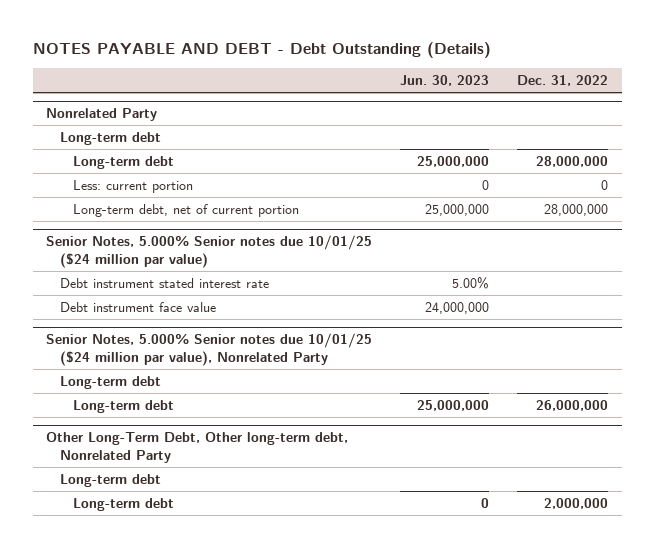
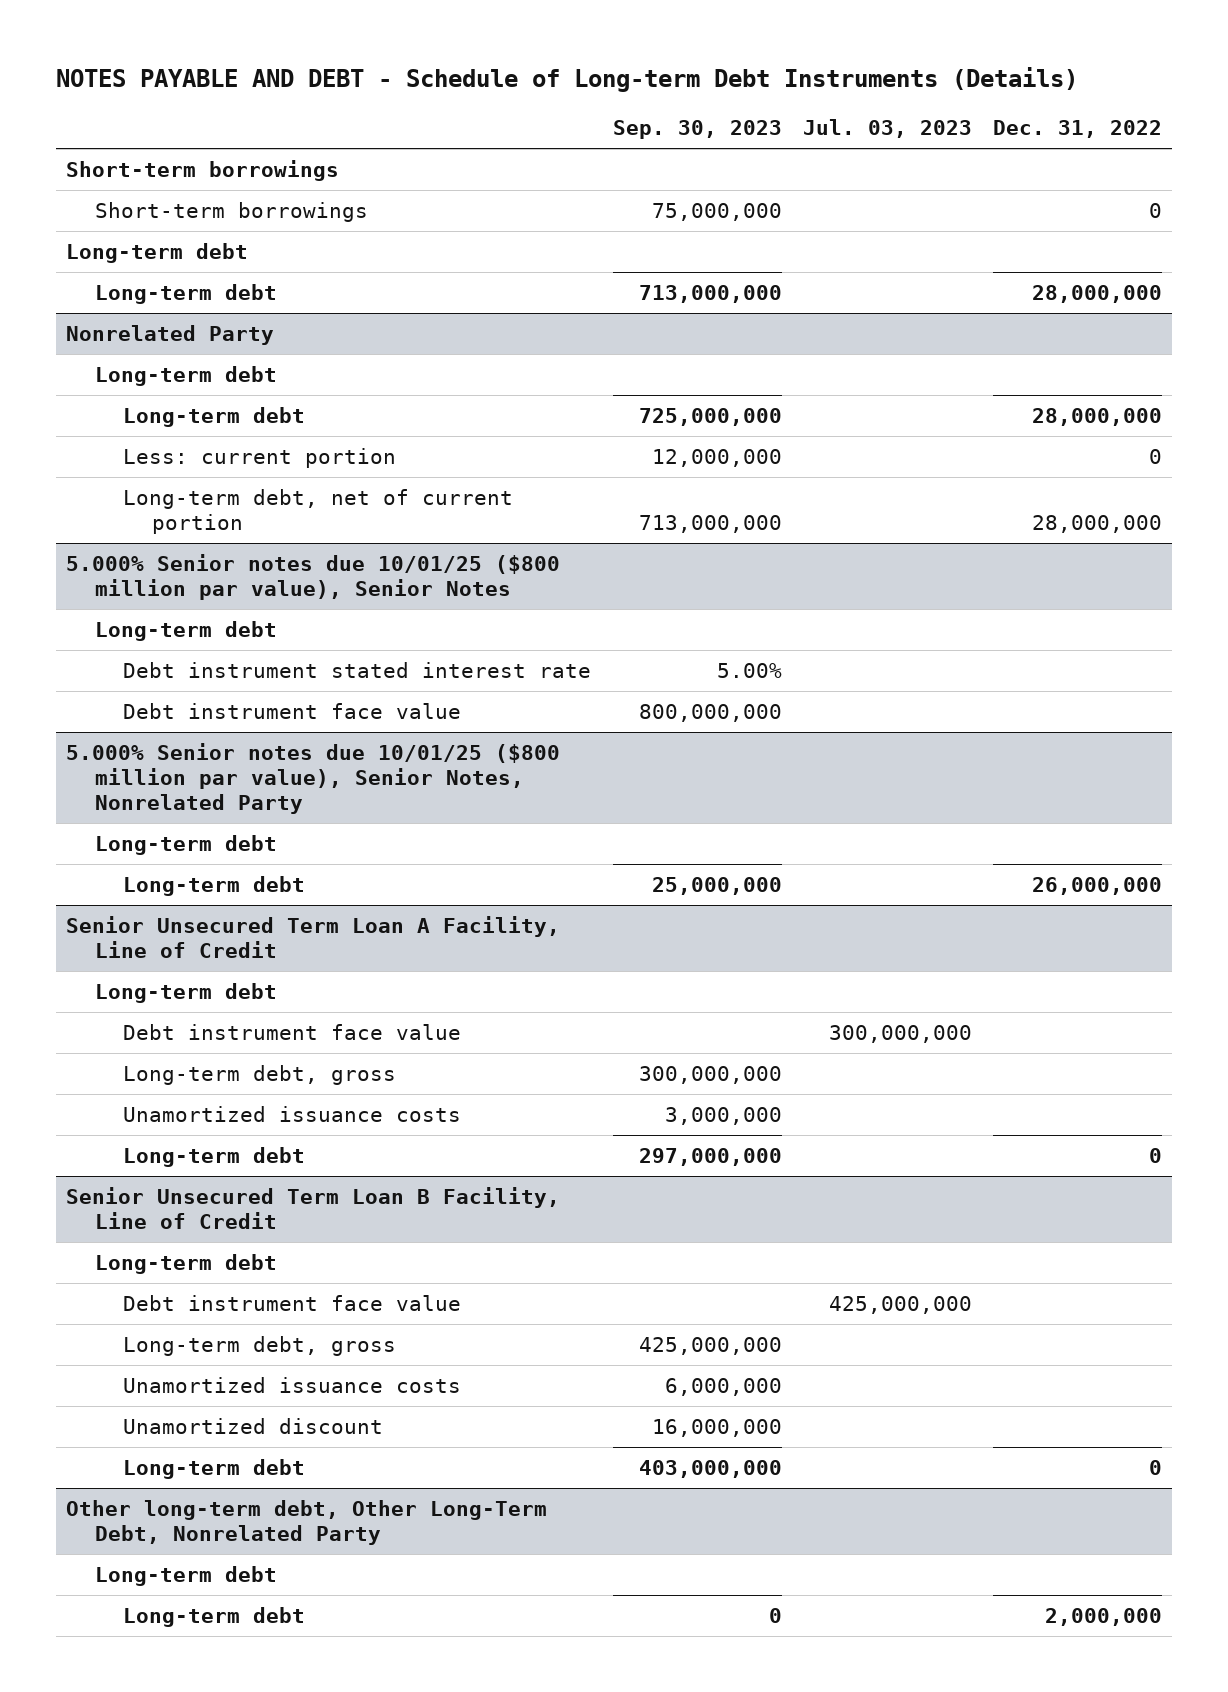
- NOTES PAYABLE AND DEBT - Debt Outstanding (Details)
+ NOTES PAYABLE AND DEBT - Schedule of Long-term Debt Instruments (Details)
- | Jun. 30, 2023 | Dec. 31, 2022
+ | Sep. 30, 2023 | Jul. 03, 2023 | Dec. 31, 2022
+ Short-term borrowings
+ Short-term borrowings | 75,000,000 | | 0
+ Long-term debt
+ Long-term debt | 713,000,000 | | 28,000,000
- Senior Notes, 5.000% Senior notes due 10/01/25 ($24 million par value)
+ 5.000% Senior notes due 10/01/25 ($800 million par value), Senior Notes
+ Long-term debt
- Senior Notes, 5.000% Senior notes due 10/01/25 ($24 million par value), Nonrelated Party
+ 5.000% Senior notes due 10/01/25 ($800 million par value), Senior Notes, Nonrelated Party
- Other Long-Term Debt, Other long-term debt, Nonrelated Party
+ Senior Unsecured Term Loan A Facility, Line of Credit
+ Long-term debt
+ Debt instrument face value | | 300,000,000 |
+ Long-term debt, gross | 300,000,000 | |
+ Unamortized issuance costs | 3,000,000 | |
+ Long-term debt | 297,000,000 | | 0
+ Senior Unsecured Term Loan B Facility, Line of Credit
+ Long-term debt
+ Debt instrument face value | | 425,000,000 |
+ Long-term debt, gross | 425,000,000 | |
+ Unamortized issuance costs | 6,000,000 | |
+ Unamortized discount | 16,000,000 | |
+ Long-term debt | 403,000,000 | | 0
+ Other long-term debt, Other Long-Term Debt, Nonrelated Party

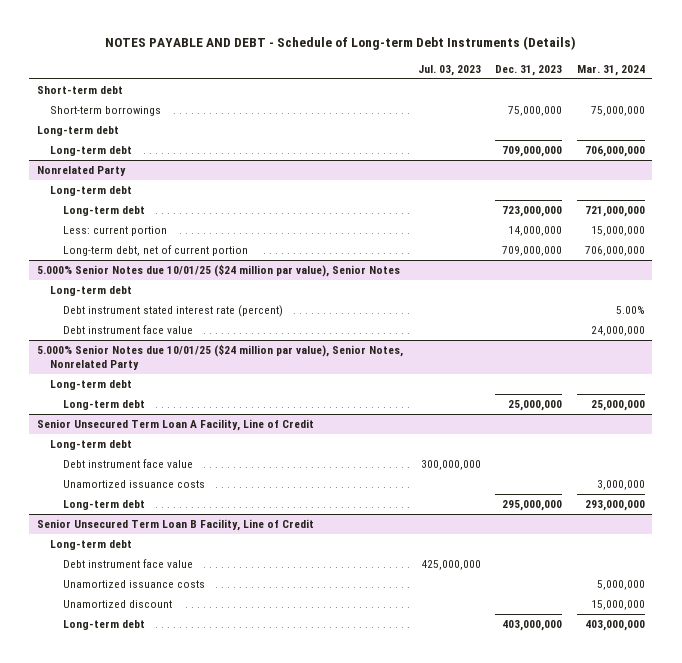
- | Sep. 30, 2023 | Jul. 03, 2023 | Dec. 31, 2022
+ | Jul. 03, 2023 | Dec. 31, 2023 | Mar. 31, 2024
- Short-term borrowings
+ Short-term debt
- 5.000% Senior notes due 10/01/25 ($800 million par value), Senior Notes
+ 5.000% Senior Notes due 10/01/25 ($24 million par value), Senior Notes
- Debt instrument stated interest rate | 5.00% | |
+ Debt instrument stated interest rate (percent) | | | 5.00%
- 5.000% Senior notes due 10/01/25 ($800 million par value), Senior Notes, Nonrelated Party
+ 5.000% Senior Notes due 10/01/25 ($24 million par value), Senior Notes, Nonrelated Party
@ Senior Unsecured Term Loan A Facility, Line of Credit
- Long-term debt, gross | 300,000,000 | |
@ Senior Unsecured Term Loan B Facility, Line of Credit
- Long-term debt, gross | 425,000,000 | |
- Other long-term debt, Other Long-Term Debt, Nonrelated Party
- Long-term debt
- Long-term debt | 0 | | 2,000,000

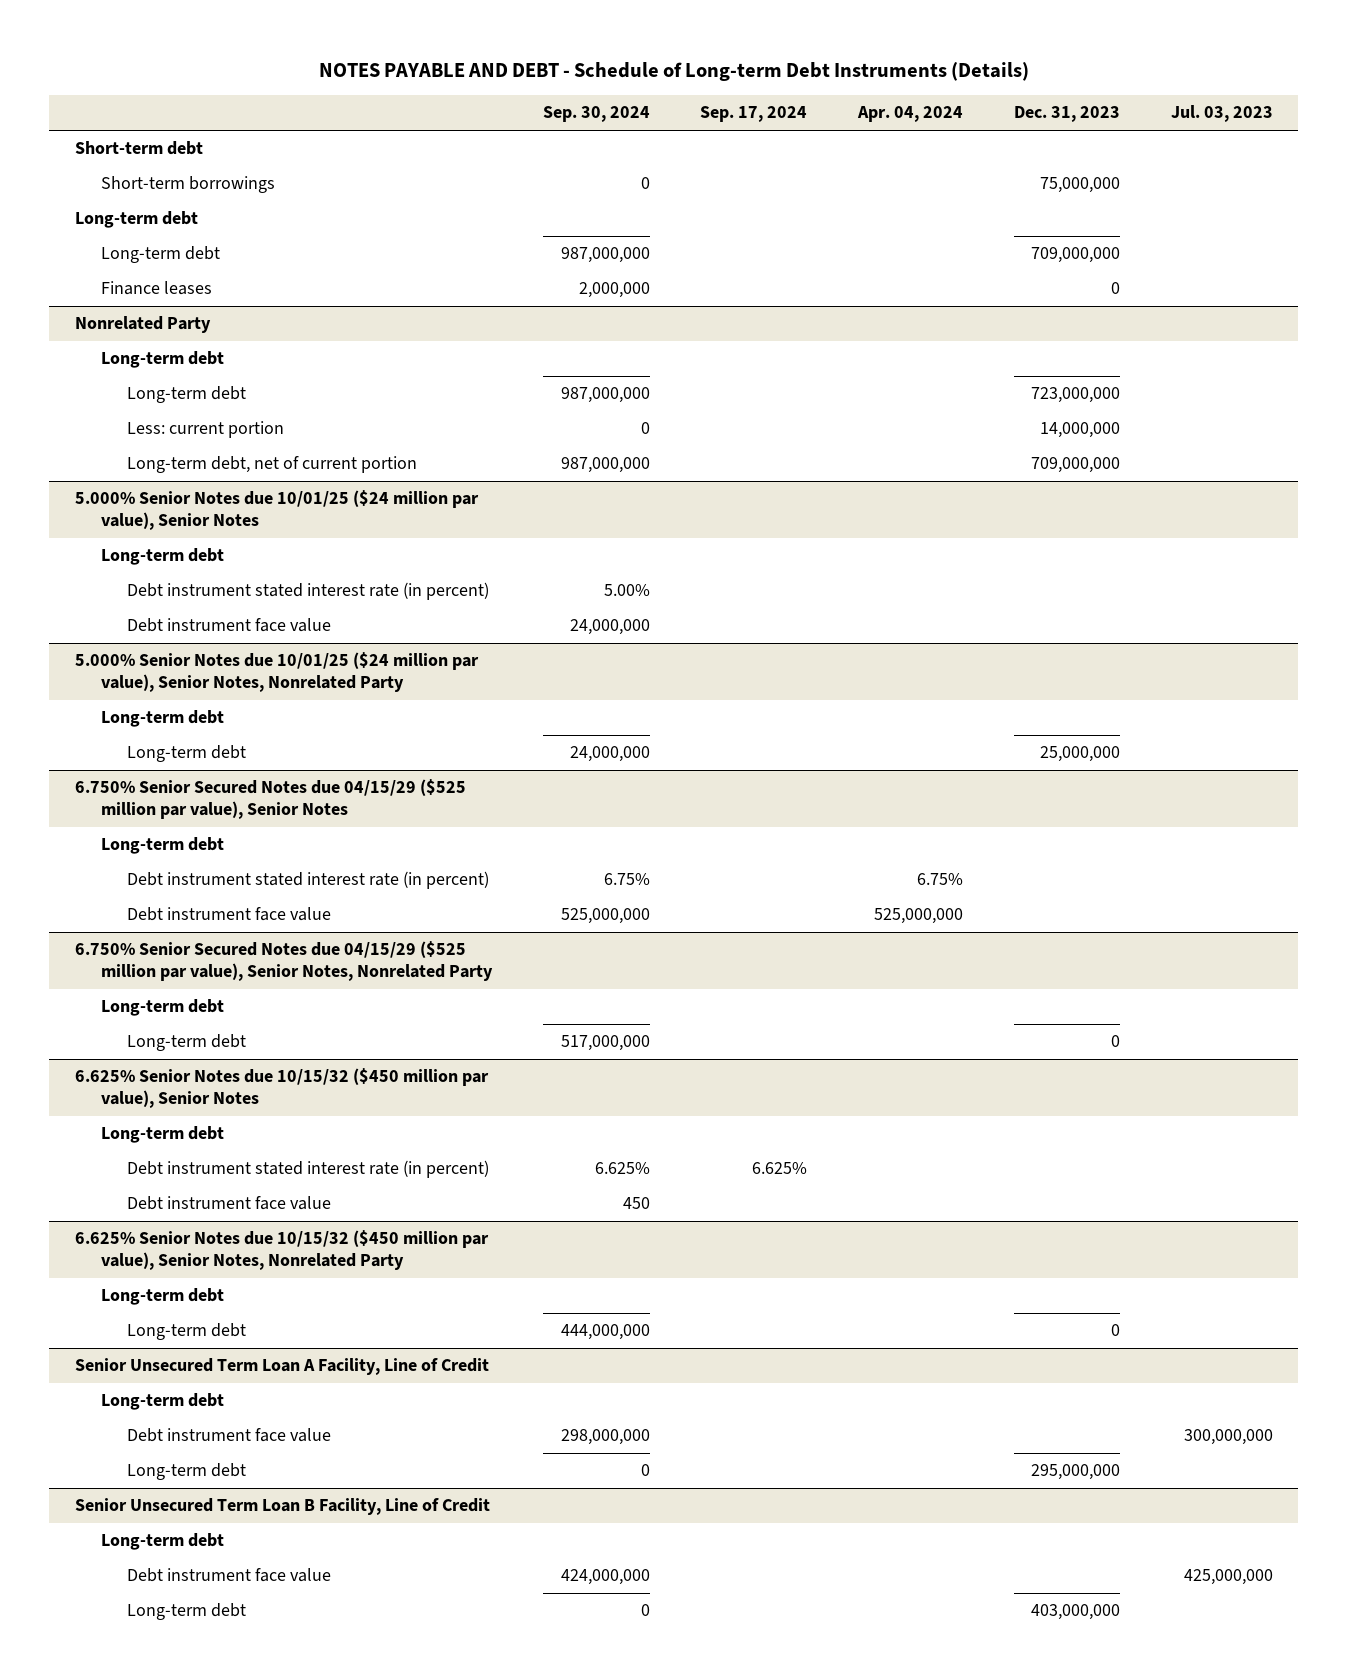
- | Jul. 03, 2023 | Dec. 31, 2023 | Mar. 31, 2024
+ | Sep. 30, 2024 | Sep. 17, 2024 | Apr. 04, 2024 | Dec. 31, 2023 | Jul. 03, 2023
+ Finance leases | 2,000,000 | | | 0 |
@ 5.000% Senior Notes due 10/01/25 ($24 million par value), Senior Notes
- Debt instrument stated interest rate (percent) | | | 5.00%
+ Debt instrument stated interest rate (in percent) | 5.00% | | | |
+ 6.750% Senior Secured Notes due 04/15/29 ($525 million par value), Senior Notes
+ Long-term debt
+ Debt instrument stated interest rate (in percent) | 6.75% | | 6.75% | |
+ Debt instrument face value | 525,000,000 | | 525,000,000 | |
+ 6.750% Senior Secured Notes due 04/15/29 ($525 million par value), Senior Notes, Nonrelated Party
+ Long-term debt
+ Long-term debt | 517,000,000 | | | 0 |
+ 6.625% Senior Notes due 10/15/32 ($450 million par value), Senior Notes
+ Long-term debt
+ Debt instrument stated interest rate (in percent) | 6.625% | 6.625% | | |
+ Debt instrument face value | 450 | | | |
+ 6.625% Senior Notes due 10/15/32 ($450 million par value), Senior Notes, Nonrelated Party
+ Long-term debt
+ Long-term debt | 444,000,000 | | | 0 |
@ Senior Unsecured Term Loan A Facility, Line of Credit
- Unamortized issuance costs | | | 3,000,000
@ Senior Unsecured Term Loan B Facility, Line of Credit
- Unamortized issuance costs | | | 5,000,000
- Unamortized discount | | | 15,000,000

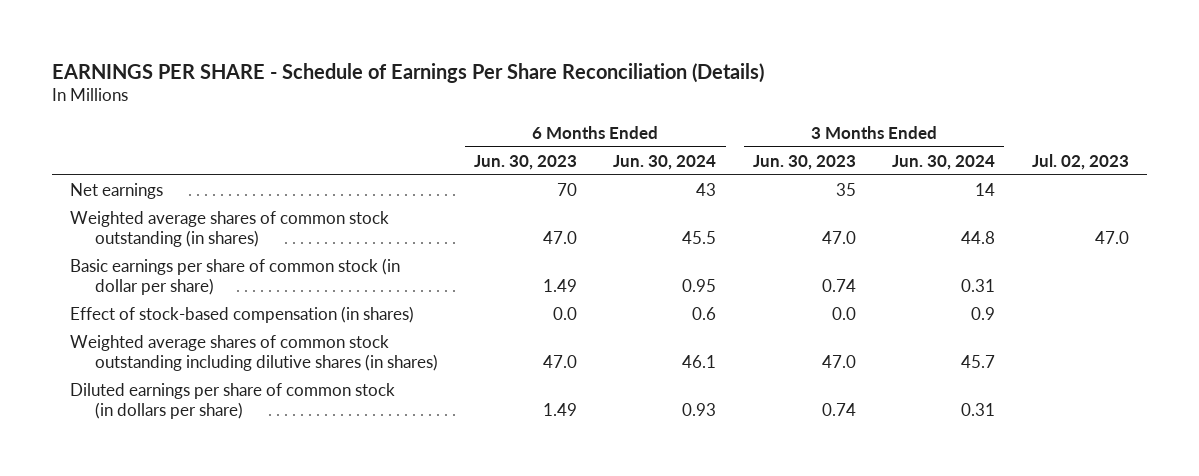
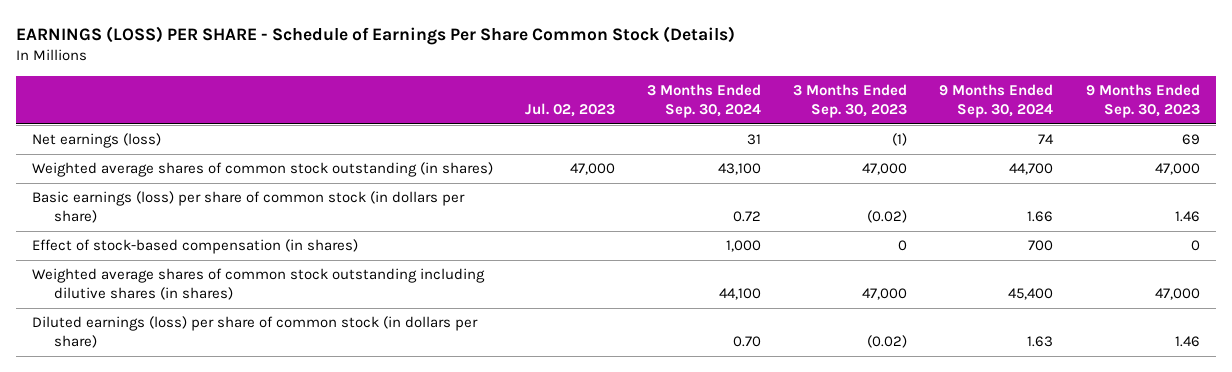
- EARNINGS PER SHARE - Schedule of Earnings Per Share Reconciliation (Details)
+ EARNINGS (LOSS) PER SHARE - Schedule of Earnings Per Share Common Stock (Details)
- | 6 Months Ended Jun. 30, 2023 | 6 Months Ended Jun. 30, 2024 | 3 Months Ended Jun. 30, 2023 | 3 Months Ended Jun. 30, 2024 | Jul. 02, 2023
+ | Jul. 02, 2023 | 3 Months Ended Sep. 30, 2024 | 3 Months Ended Sep. 30, 2023 | 9 Months Ended Sep. 30, 2024 | 9 Months Ended Sep. 30, 2023
- Net earnings | 70 | 43 | 35 | 14 |
- Weighted average shares of common stock outstanding (in shares) | 47.0 | 45.5 | 47.0 | 44.8 | 47.0
- Basic earnings per share of common stock (in dollar per share) | 1.49 | 0.95 | 0.74 | 0.31 |
+ Net earnings (loss) | | 31 | (1) | 74 | 69
+ Weighted average shares of common stock outstanding (in shares) | 47,000 | 43,100 | 47,000 | 44,700 | 47,000
+ Basic earnings (loss) per share of common stock (in dollars per share) | | 0.72 | (0.02) | 1.66 | 1.46
- Diluted earnings per share of common stock (in dollars per share) | 1.49 | 0.93 | 0.74 | 0.31 |
+ Diluted earnings (loss) per share of common stock (in dollars per share) | | 0.70 | (0.02) | 1.63 | 1.46

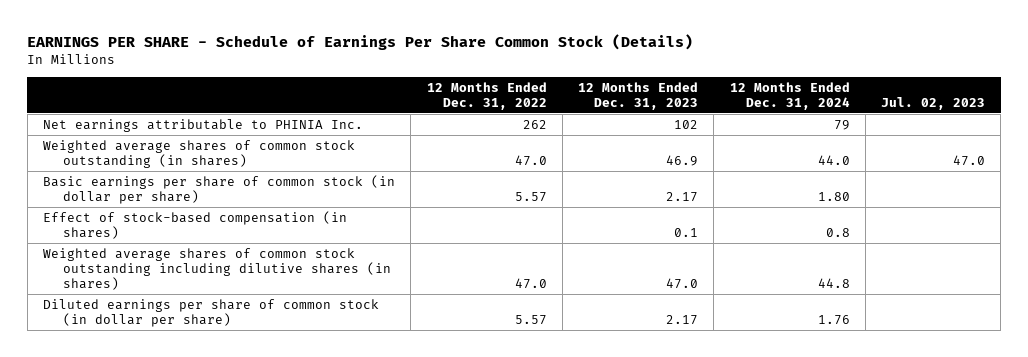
- EARNINGS (LOSS) PER SHARE - Schedule of Earnings Per Share Common Stock (Details)
+ EARNINGS PER SHARE - Schedule of Earnings Per Share Common Stock (Details)
- | Jul. 02, 2023 | 3 Months Ended Sep. 30, 2024 | 3 Months Ended Sep. 30, 2023 | 9 Months Ended Sep. 30, 2024 | 9 Months Ended Sep. 30, 2023
+ | 12 Months Ended Dec. 31, 2022 | 12 Months Ended Dec. 31, 2023 | 12 Months Ended Dec. 31, 2024 | Jul. 02, 2023
- Net earnings (loss) | | 31 | (1) | 74 | 69
- Weighted average shares of common stock outstanding (in shares) | 47,000 | 43,100 | 47,000 | 44,700 | 47,000
- Basic earnings (loss) per share of common stock (in dollars per share) | | 0.72 | (0.02) | 1.66 | 1.46
+ Net earnings attributable to PHINIA Inc. | 262 | 102 | 79 |
+ Weighted average shares of common stock outstanding (in shares) | 47.0 | 46.9 | 44.0 | 47.0
+ Basic earnings per share of common stock (in dollar per share) | 5.57 | 2.17 | 1.80 |
- Diluted earnings (loss) per share of common stock (in dollars per share) | | 0.70 | (0.02) | 1.63 | 1.46
+ Diluted earnings per share of common stock (in dollar per share) | 5.57 | 2.17 | 1.76 |

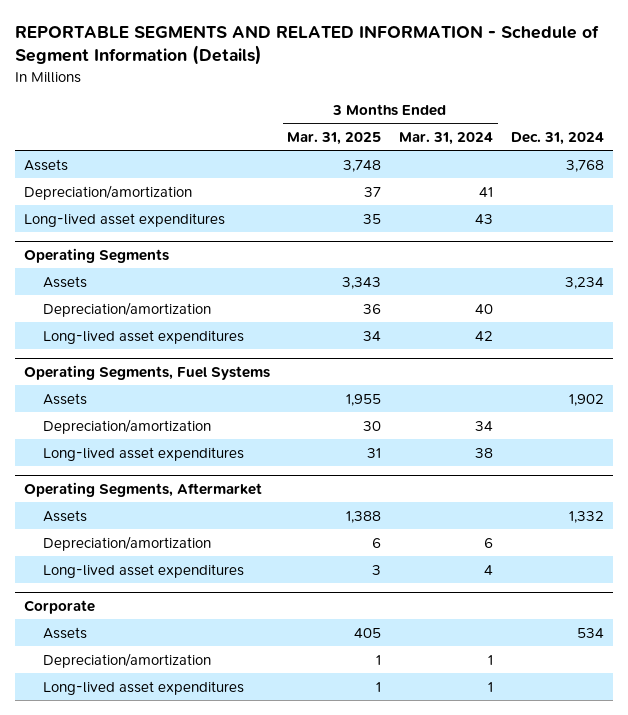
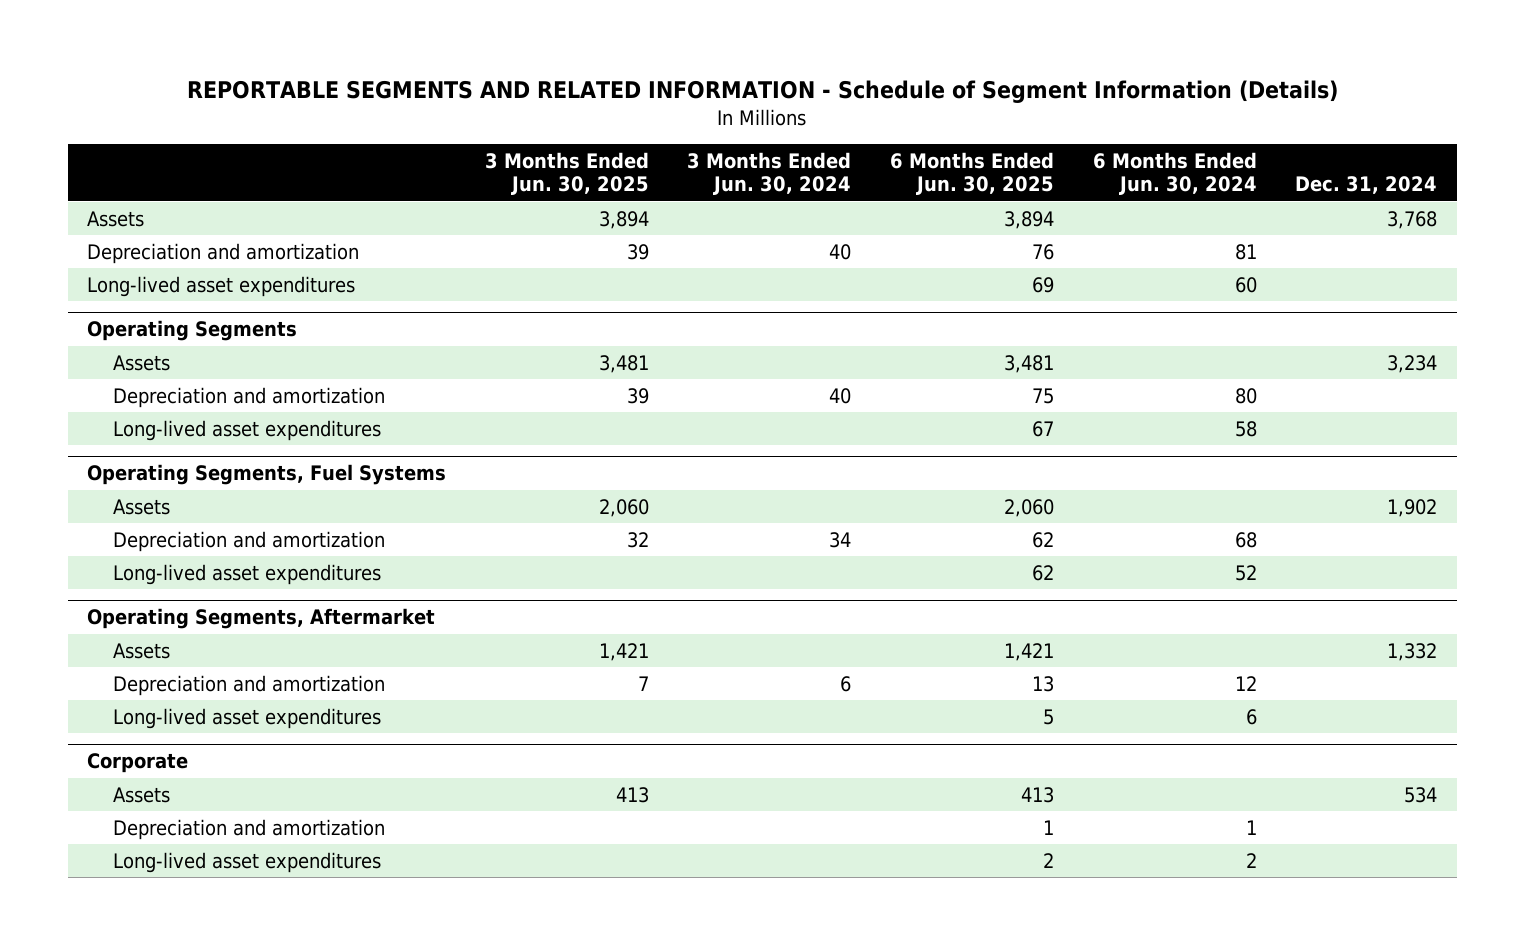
- | 3 Months Ended Mar. 31, 2025 | 3 Months Ended Mar. 31, 2024 | Dec. 31, 2024
+ | 3 Months Ended Jun. 30, 2025 | 3 Months Ended Jun. 30, 2024 | 6 Months Ended Jun. 30, 2025 | 6 Months Ended Jun. 30, 2024 | Dec. 31, 2024
- Depreciation/amortization | 37 | 41 |
+ Depreciation and amortization | 39 | 40 | 76 | 81 |
@ Operating Segments
- Depreciation/amortization | 36 | 40 |
+ Depreciation and amortization | 39 | 40 | 75 | 80 |
@ Operating Segments, Fuel Systems
- Depreciation/amortization | 30 | 34 |
+ Depreciation and amortization | 32 | 34 | 62 | 68 |
@ Operating Segments, Aftermarket
- Depreciation/amortization | 6 | 6 |
+ Depreciation and amortization | 7 | 6 | 13 | 12 |
@ Corporate
- Depreciation/amortization | 1 | 1 |
+ Depreciation and amortization | | | 1 | 1 |

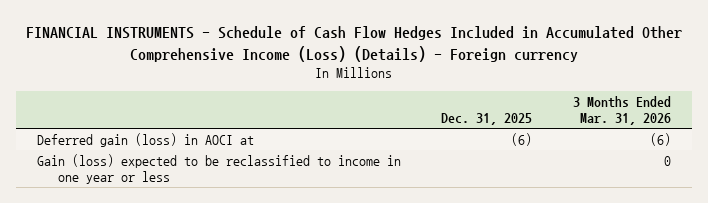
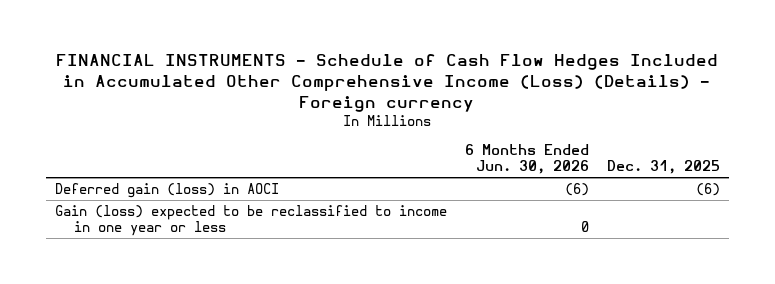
- | Dec. 31, 2025 | 3 Months Ended Mar. 31, 2026
+ | 6 Months Ended Jun. 30, 2026 | Dec. 31, 2025
- Deferred gain (loss) in AOCI at | (6) | (6)
+ Deferred gain (loss) in AOCI | (6) | (6)

